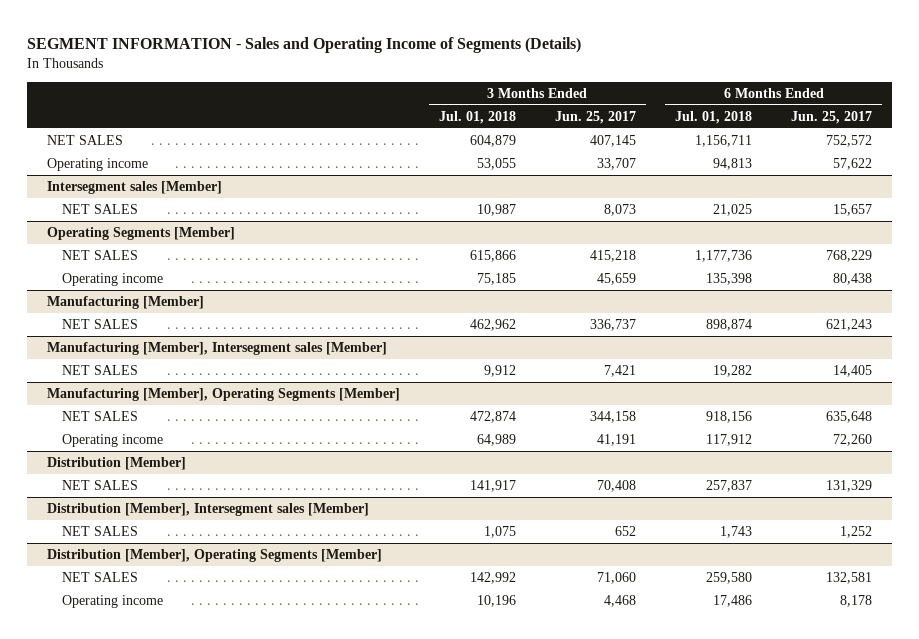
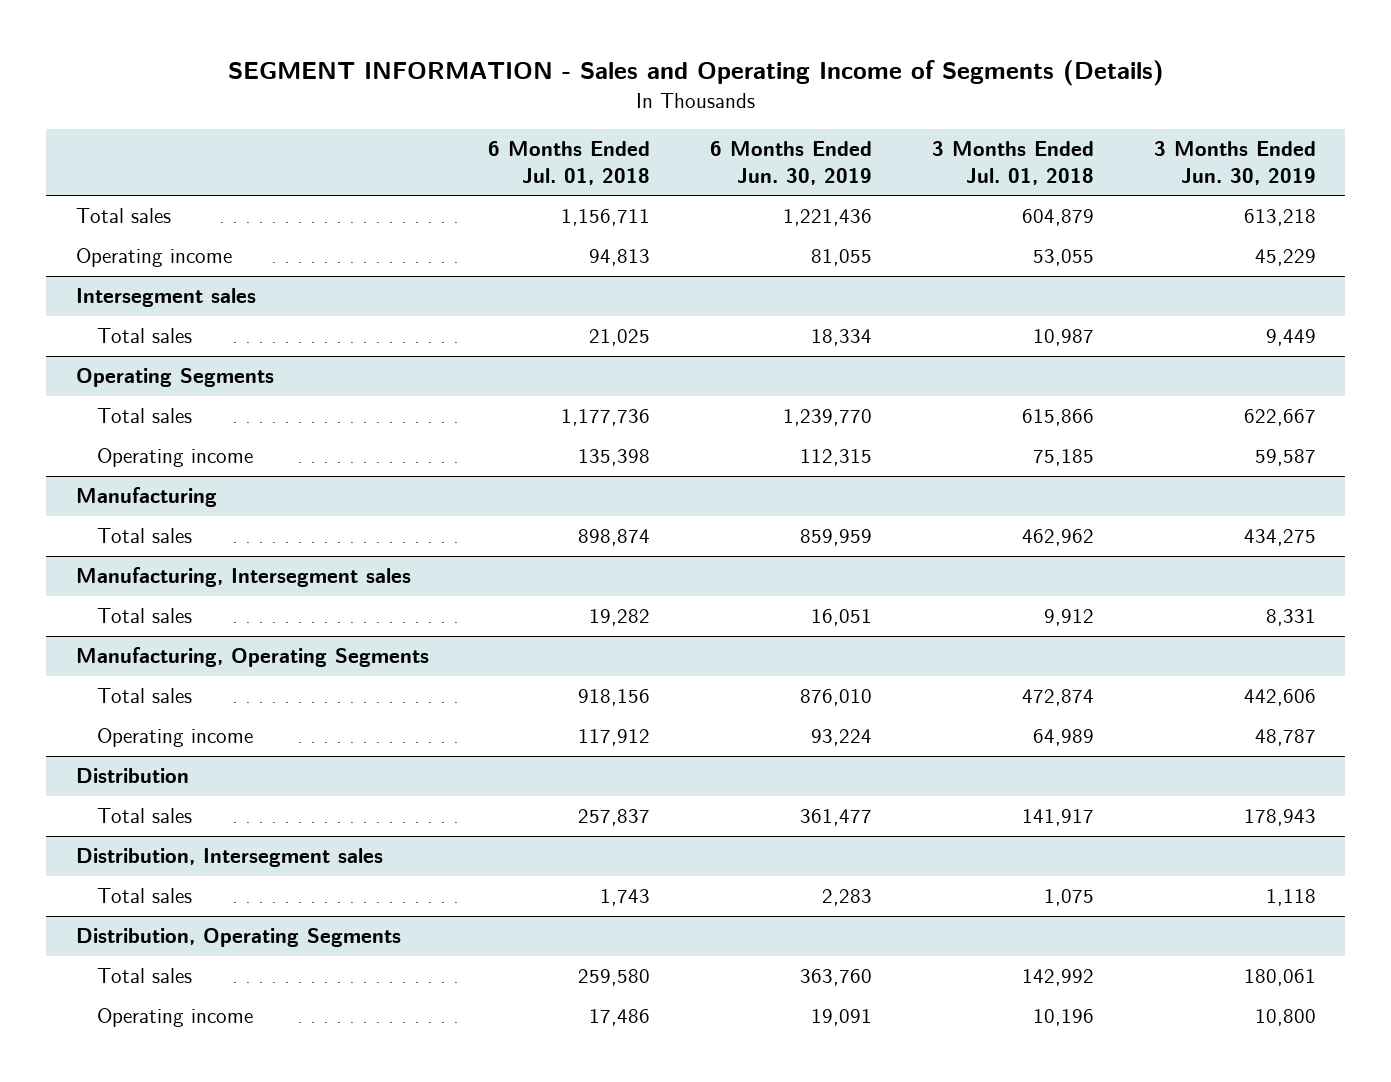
- | 3 Months Ended Jul. 01, 2018 | 3 Months Ended Jun. 25, 2017 | 6 Months Ended Jul. 01, 2018 | 6 Months Ended Jun. 25, 2017
+ | 6 Months Ended Jul. 01, 2018 | 6 Months Ended Jun. 30, 2019 | 3 Months Ended Jul. 01, 2018 | 3 Months Ended Jun. 30, 2019
- NET SALES | 604,879 | 407,145 | 1,156,711 | 752,572
+ Total sales | 1,156,711 | 1,221,436 | 604,879 | 613,218
- Intersegment sales [Member]
- NET SALES | 10,987 | 8,073 | 21,025 | 15,657
- Operating Segments [Member]
- NET SALES | 615,866 | 415,218 | 1,177,736 | 768,229
+ Intersegment sales
+ Total sales | 21,025 | 18,334 | 10,987 | 9,449
+ Operating Segments
+ Total sales | 1,177,736 | 1,239,770 | 615,866 | 622,667
- Manufacturing [Member]
- NET SALES | 462,962 | 336,737 | 898,874 | 621,243
- Manufacturing [Member], Intersegment sales [Member]
- NET SALES | 9,912 | 7,421 | 19,282 | 14,405
- Manufacturing [Member], Operating Segments [Member]
- NET SALES | 472,874 | 344,158 | 918,156 | 635,648
+ Manufacturing
+ Total sales | 898,874 | 859,959 | 462,962 | 434,275
+ Manufacturing, Intersegment sales
+ Total sales | 19,282 | 16,051 | 9,912 | 8,331
+ Manufacturing, Operating Segments
+ Total sales | 918,156 | 876,010 | 472,874 | 442,606
- Distribution [Member]
- NET SALES | 141,917 | 70,408 | 257,837 | 131,329
- Distribution [Member], Intersegment sales [Member]
- NET SALES | 1,075 | 652 | 1,743 | 1,252
- Distribution [Member], Operating Segments [Member]
- NET SALES | 142,992 | 71,060 | 259,580 | 132,581
+ Distribution
+ Total sales | 257,837 | 361,477 | 141,917 | 178,943
+ Distribution, Intersegment sales
+ Total sales | 1,743 | 2,283 | 1,075 | 1,118
+ Distribution, Operating Segments
+ Total sales | 259,580 | 363,760 | 142,992 | 180,061

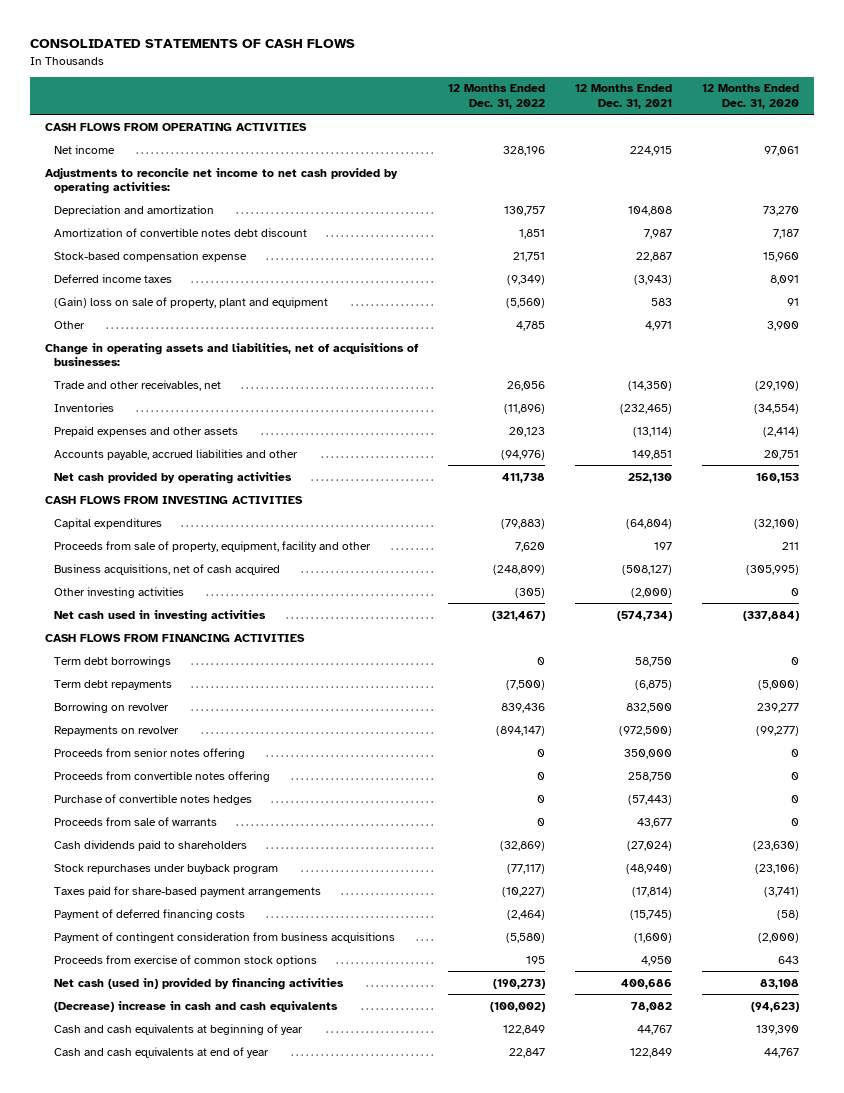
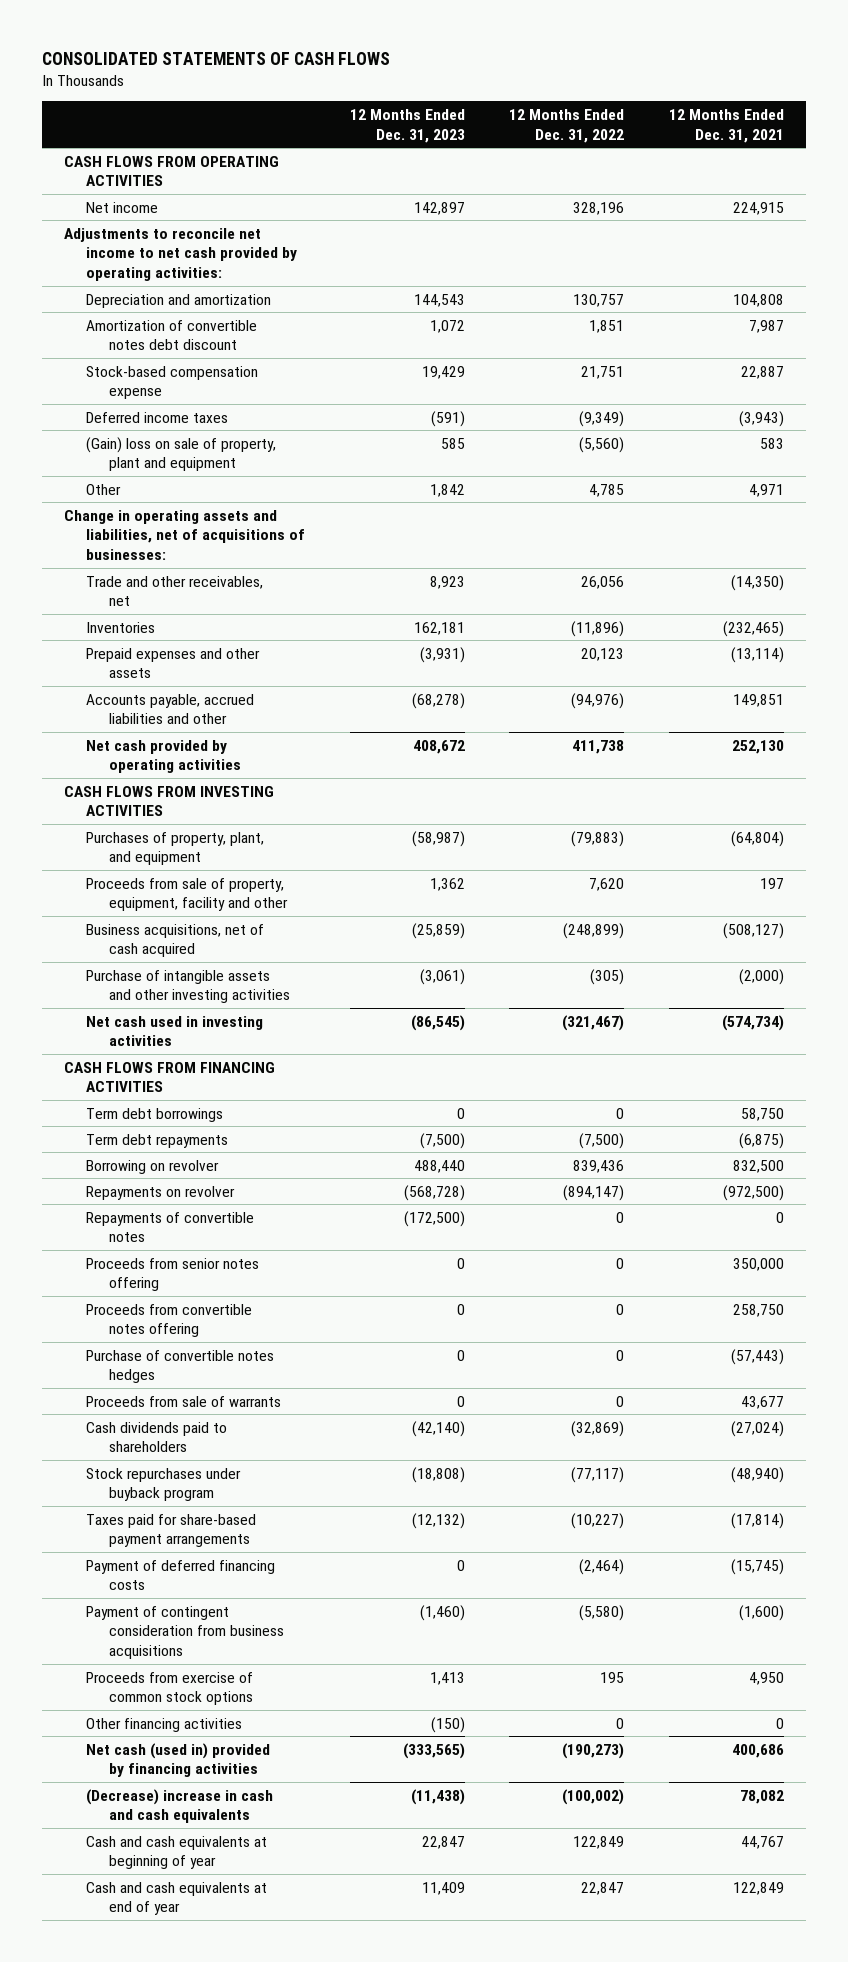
- | 12 Months Ended Dec. 31, 2022 | 12 Months Ended Dec. 31, 2021 | 12 Months Ended Dec. 31, 2020
+ | 12 Months Ended Dec. 31, 2023 | 12 Months Ended Dec. 31, 2022 | 12 Months Ended Dec. 31, 2021
- Capital expenditures | (79,883) | (64,804) | (32,100)
+ Purchases of property, plant, and equipment | (58,987) | (79,883) | (64,804)
- Other investing activities | (305) | (2,000) | 0
+ Purchase of intangible assets and other investing activities | (3,061) | (305) | (2,000)
+ Repayments of convertible notes | (172,500) | 0 | 0
+ Other financing activities | (150) | 0 | 0

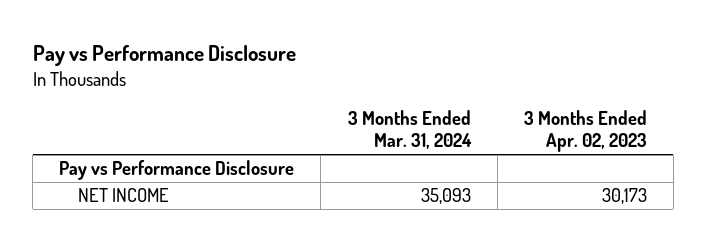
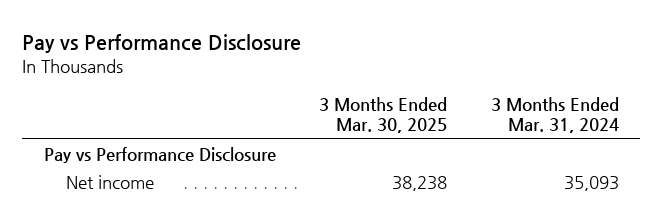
- | 3 Months Ended Mar. 31, 2024 | 3 Months Ended Apr. 02, 2023
+ | 3 Months Ended Mar. 30, 2025 | 3 Months Ended Mar. 31, 2024
- NET INCOME | 35,093 | 30,173
+ Net income | 38,238 | 35,093

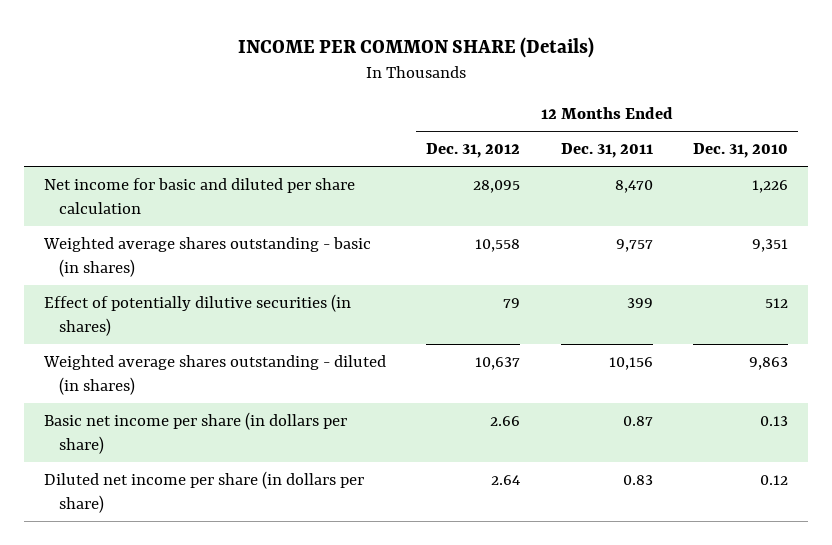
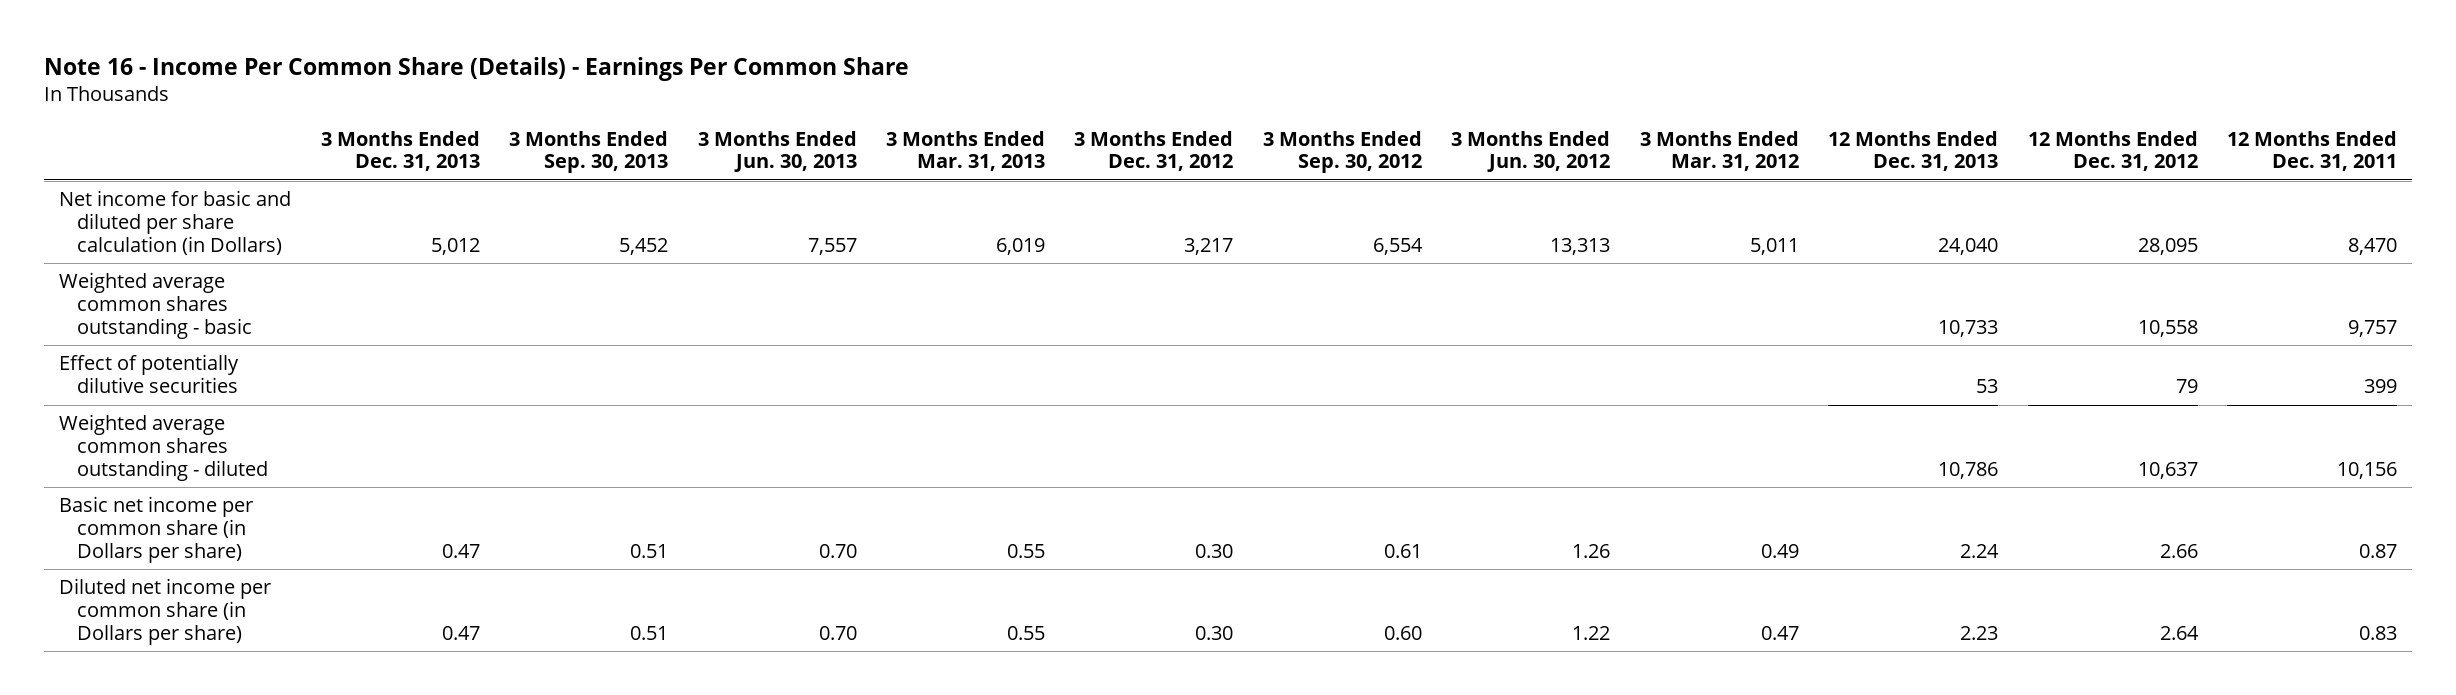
- INCOME PER COMMON SHARE (Details)
+ Note 16 - Income Per Common Share (Details) - Earnings Per Common Share
- | 12 Months Ended Dec. 31, 2012 | 12 Months Ended Dec. 31, 2011 | 12 Months Ended Dec. 31, 2010
+ | 3 Months Ended Dec. 31, 2013 | 3 Months Ended Sep. 30, 2013 | 3 Months Ended Jun. 30, 2013 | 3 Months Ended Mar. 31, 2013 | 3 Months Ended Dec. 31, 2012 | 3 Months Ended Sep. 30, 2012 | 3 Months Ended Jun. 30, 2012 | 3 Months Ended Mar. 31, 2012 | 12 Months Ended Dec. 31, 2013 | 12 Months Ended Dec. 31, 2012 | 12 Months Ended Dec. 31, 2011
- Net income for basic and diluted per share calculation | 28,095 | 8,470 | 1,226
- Weighted average shares outstanding - basic (in shares) | 10,558 | 9,757 | 9,351
- Effect of potentially dilutive securities (in shares) | 79 | 399 | 512
- Weighted average shares outstanding - diluted (in shares) | 10,637 | 10,156 | 9,863
- Basic net income per share (in dollars per share) | 2.66 | 0.87 | 0.13
- Diluted net income per share (in dollars per share) | 2.64 | 0.83 | 0.12
+ Net income for basic and diluted per share calculation (in Dollars) | 5,012 | 5,452 | 7,557 | 6,019 | 3,217 | 6,554 | 13,313 | 5,011 | 24,040 | 28,095 | 8,470
+ Weighted average common shares outstanding - basic | | | | | | | | | 10,733 | 10,558 | 9,757
+ Effect of potentially dilutive securities | | | | | | | | | 53 | 79 | 399
+ Weighted average common shares outstanding - diluted | | | | | | | | | 10,786 | 10,637 | 10,156
+ Basic net income per common share (in Dollars per share) | 0.47 | 0.51 | 0.70 | 0.55 | 0.30 | 0.61 | 1.26 | 0.49 | 2.24 | 2.66 | 0.87
+ Diluted net income per common share (in Dollars per share) | 0.47 | 0.51 | 0.70 | 0.55 | 0.30 | 0.60 | 1.22 | 0.47 | 2.23 | 2.64 | 0.83

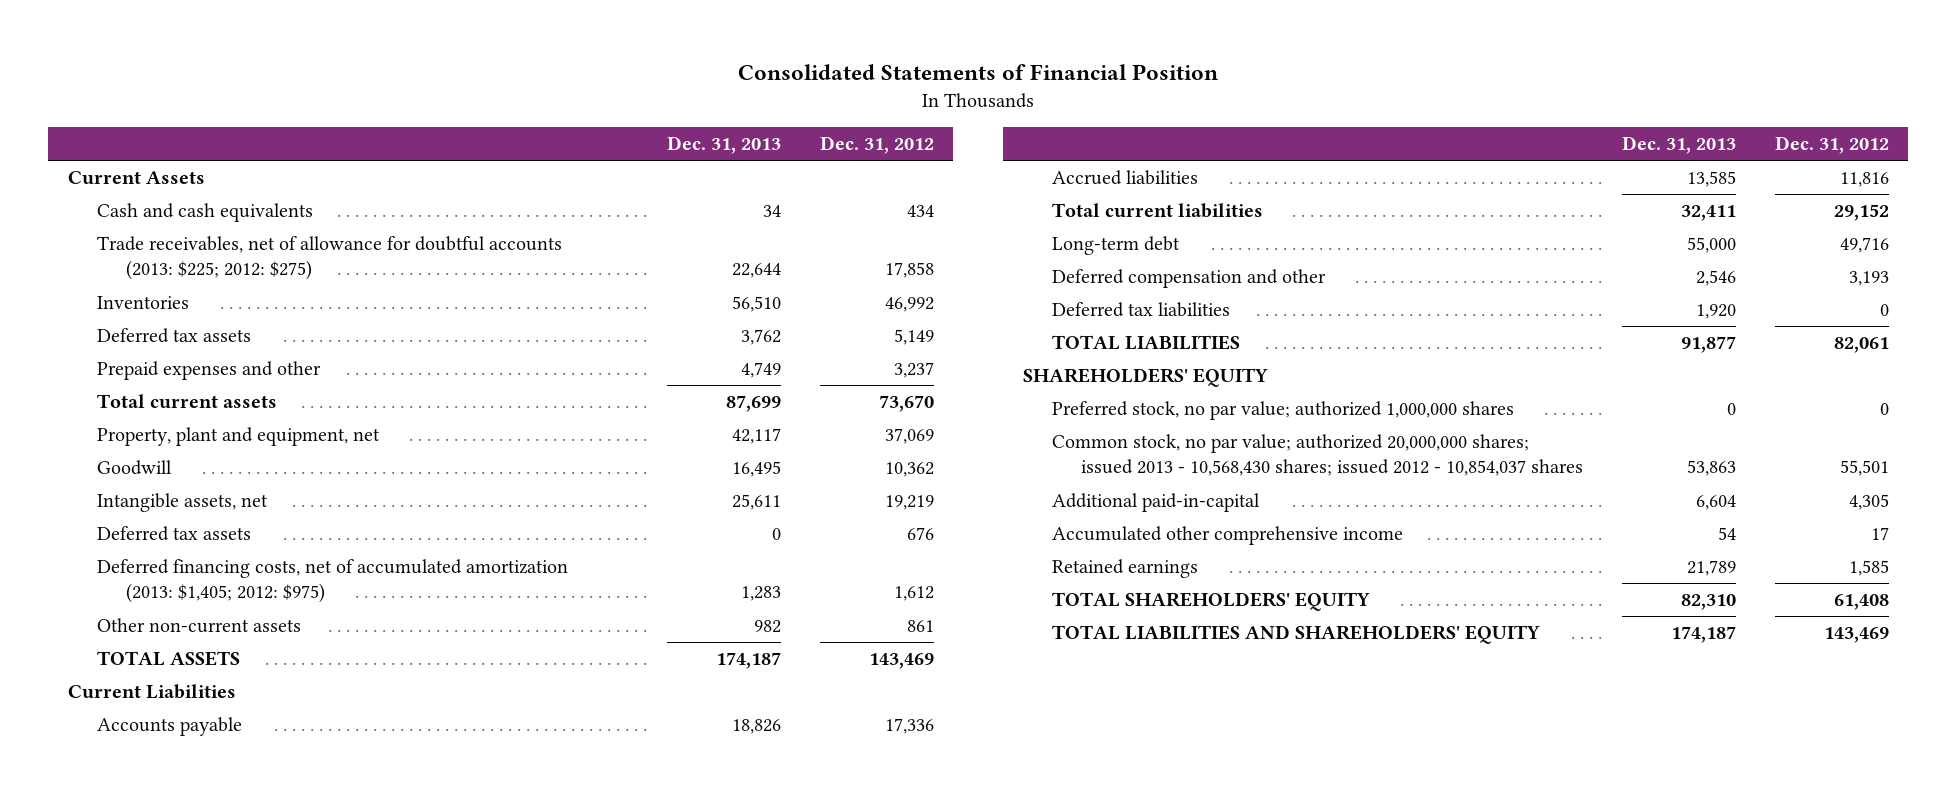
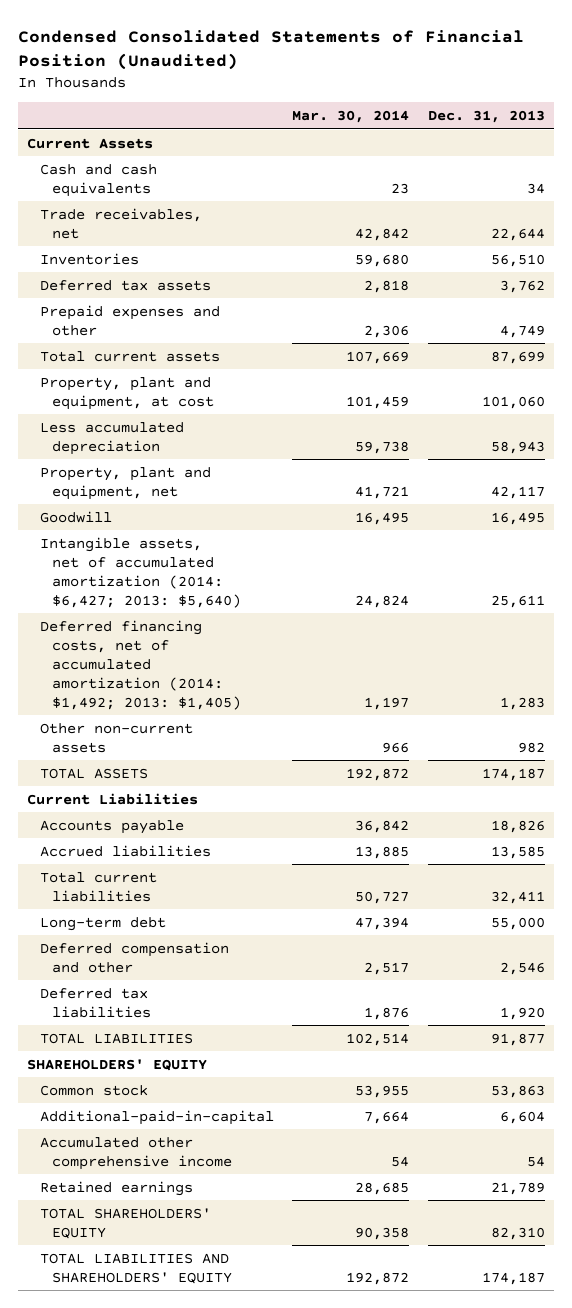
- Consolidated Statements of Financial Position
+ Condensed Consolidated Statements of Financial Position (Unaudited)
- | Dec. 31, 2013 | Dec. 31, 2012
+ | Mar. 30, 2014 | Dec. 31, 2013
- Trade receivables, net of allowance for doubtful accounts (2013: $225; 2012: $275) | 22,644 | 17,858
+ Trade receivables, net | 42,842 | 22,644
+ Property, plant and equipment, at cost | 101,459 | 101,060
+ Less accumulated depreciation | 59,738 | 58,943
- Intangible assets, net | 25,611 | 19,219
- Deferred tax assets | 0 | 676
- Deferred financing costs, net of accumulated amortization (2013: $1,405; 2012: $975) | 1,283 | 1,612
+ Intangible assets, net of accumulated amortization (2014: $6,427; 2013: $5,640) | 24,824 | 25,611
+ Deferred financing costs, net of accumulated amortization (2014: $1,492; 2013: $1,405) | 1,197 | 1,283
- Preferred stock, no par value; authorized 1,000,000 shares | 0 | 0
- Common stock, no par value; authorized 20,000,000 shares; issued 2013 - 10,568,430 shares; issued 2012 - 10,854,037 shares | 53,863 | 55,501
- Additional paid-in-capital | 6,604 | 4,305
+ Common stock | 53,955 | 53,863
+ Additional-paid-in-capital | 7,664 | 6,604

